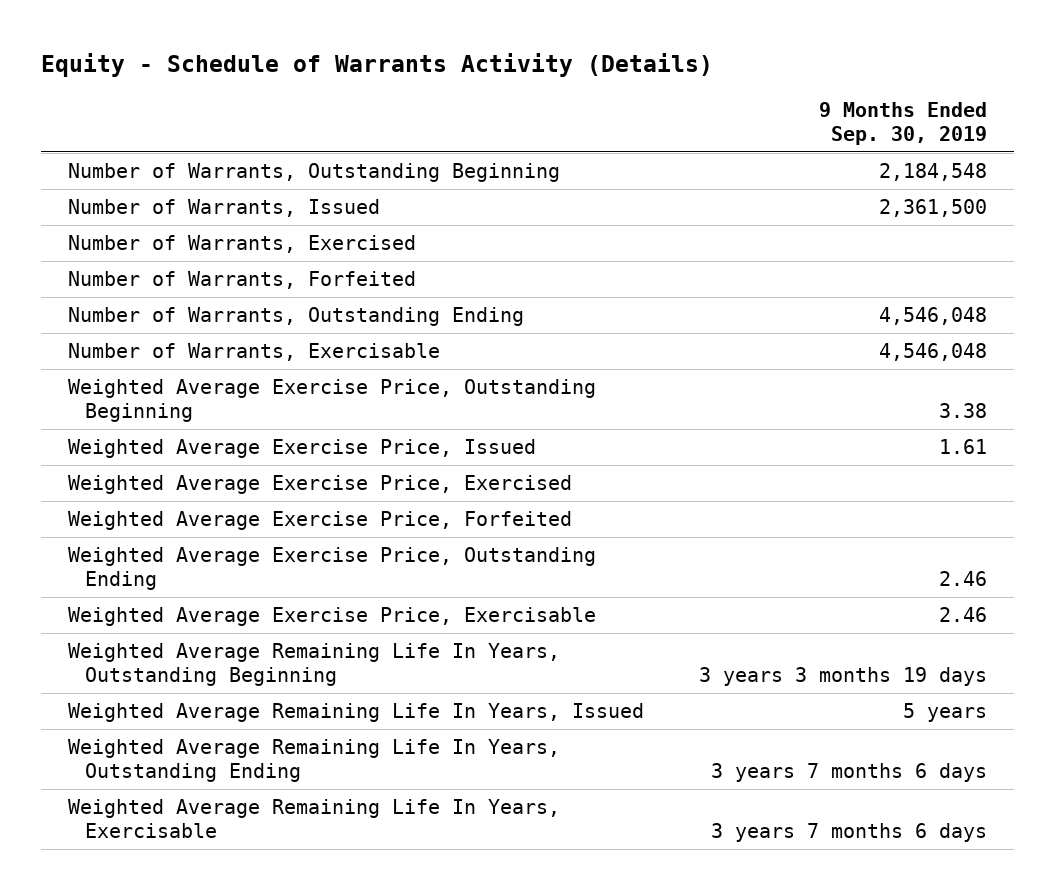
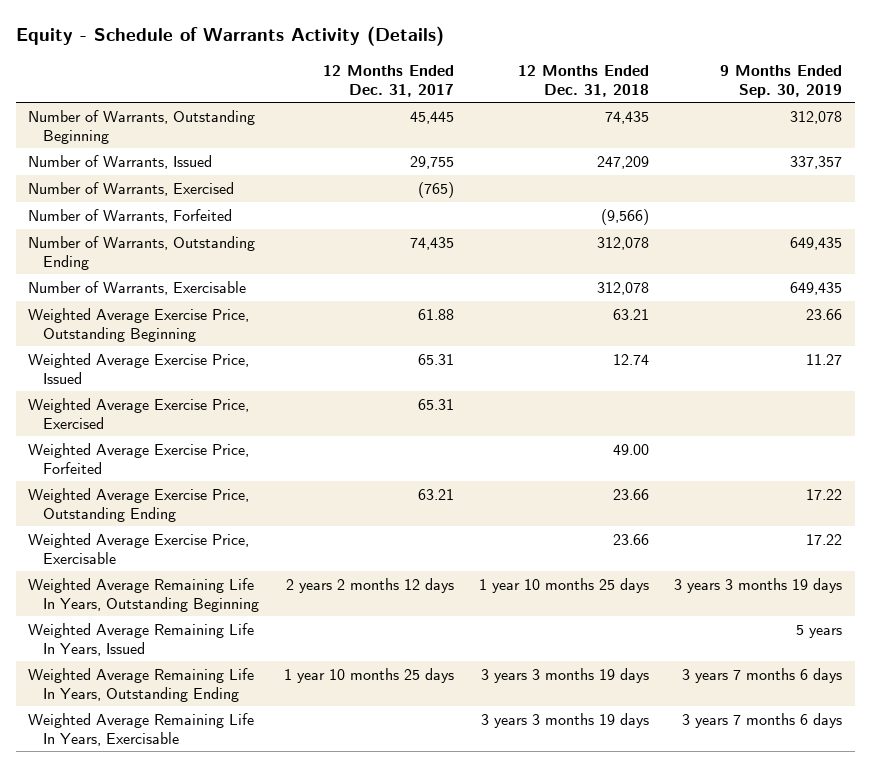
- | 9 Months Ended Sep. 30, 2019
+ | 12 Months Ended Dec. 31, 2017 | 12 Months Ended Dec. 31, 2018 | 9 Months Ended Sep. 30, 2019
- Number of Warrants, Outstanding Beginning | 2,184,548
- Number of Warrants, Issued | 2,361,500
+ Number of Warrants, Outstanding Beginning | 45,445 | 74,435 | 312,078
+ Number of Warrants, Issued | 29,755 | 247,209 | 337,357
- Number of Warrants, Outstanding Ending | 4,546,048
- Number of Warrants, Exercisable | 4,546,048
- Weighted Average Exercise Price, Outstanding Beginning | 3.38
- Weighted Average Exercise Price, Issued | 1.61
+ Number of Warrants, Outstanding Ending | 74,435 | 312,078 | 649,435
+ Number of Warrants, Exercisable | | 312,078 | 649,435
+ Weighted Average Exercise Price, Outstanding Beginning | 61.88 | 63.21 | 23.66
+ Weighted Average Exercise Price, Issued | 65.31 | 12.74 | 11.27
- Weighted Average Exercise Price, Outstanding Ending | 2.46
- Weighted Average Exercise Price, Exercisable | 2.46
+ Weighted Average Exercise Price, Outstanding Ending | 63.21 | 23.66 | 17.22
+ Weighted Average Exercise Price, Exercisable | | 23.66 | 17.22

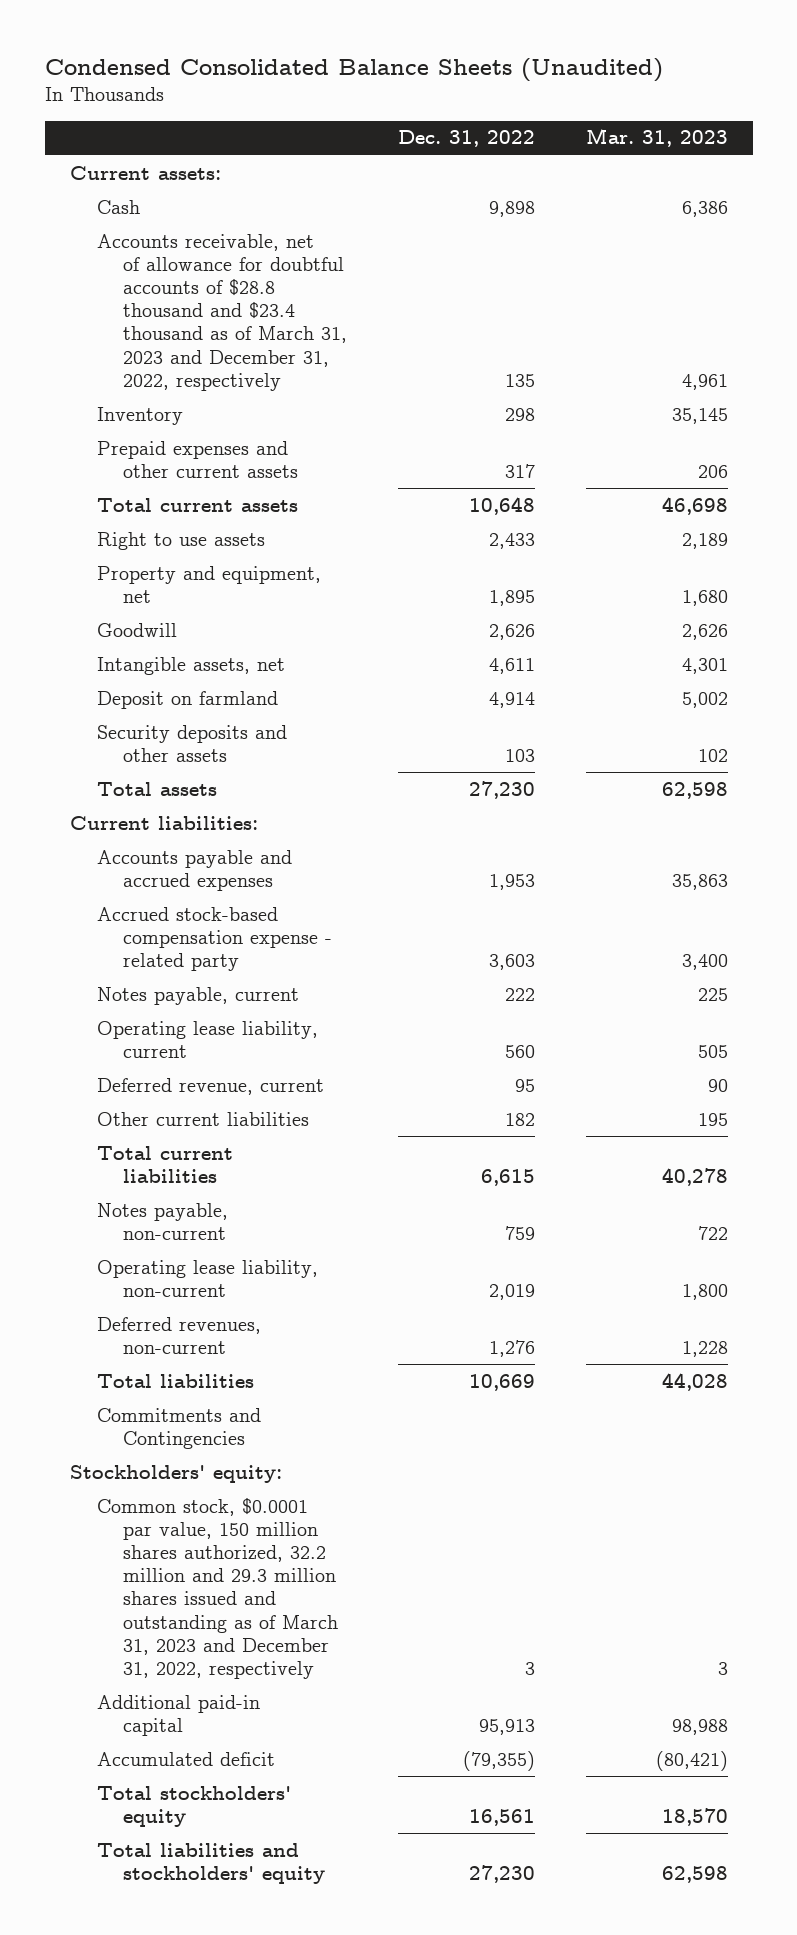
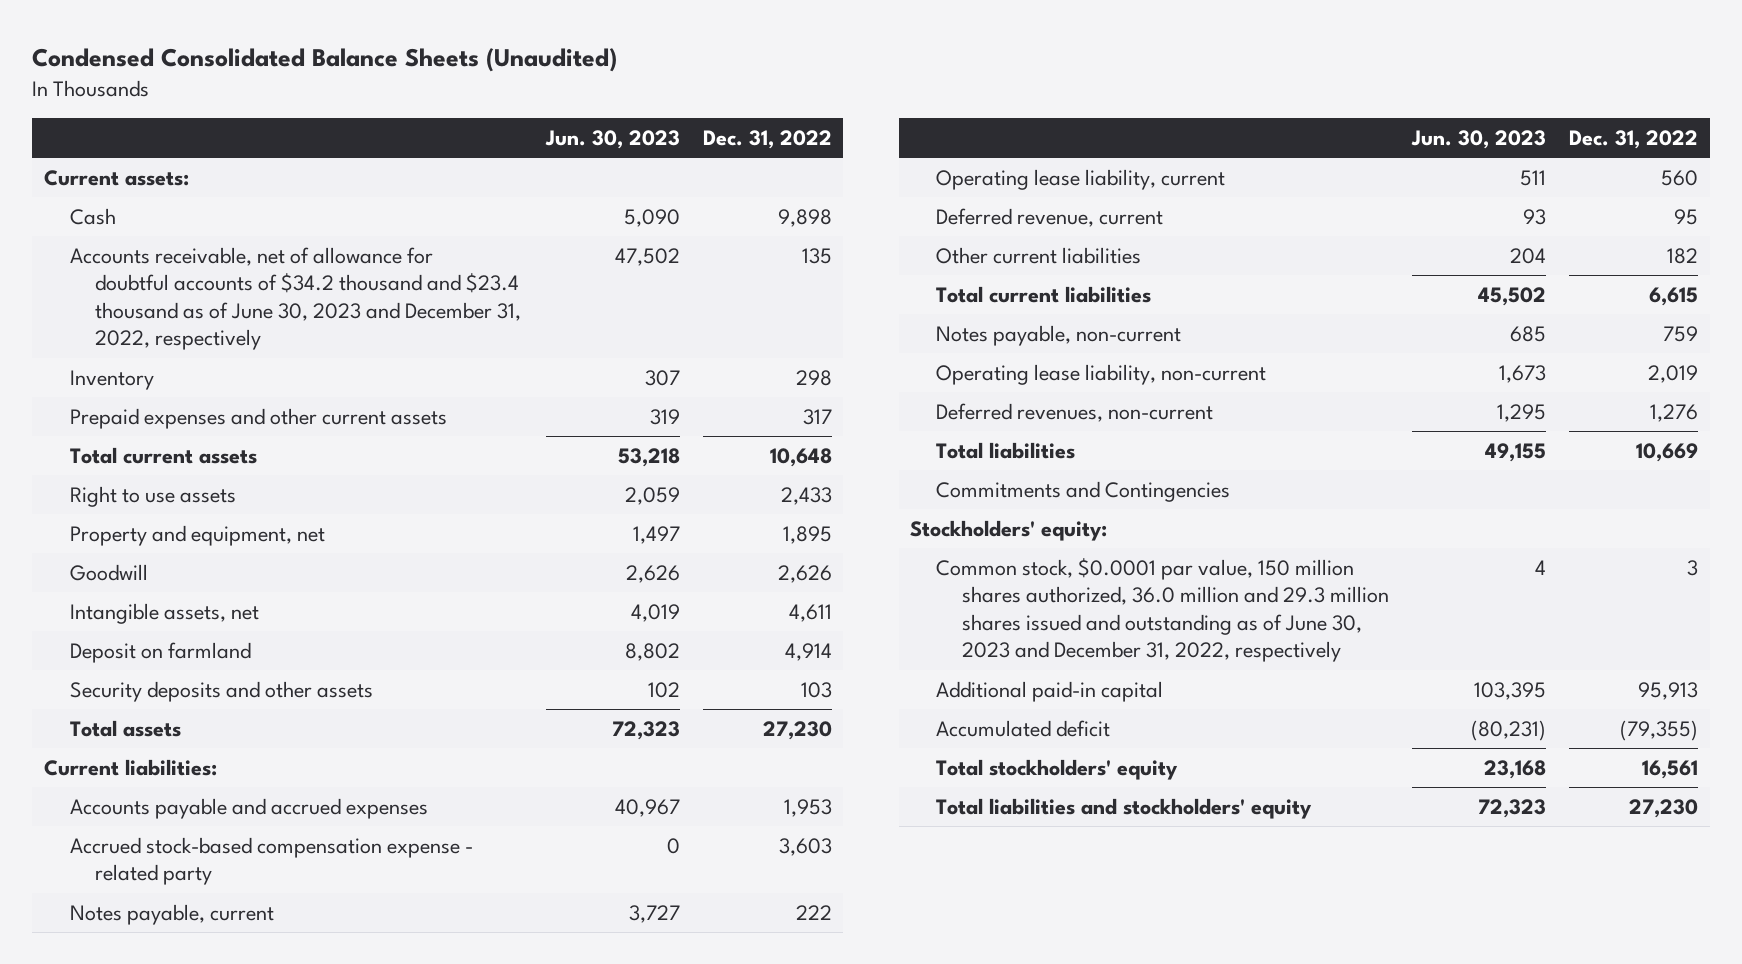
- | Dec. 31, 2022 | Mar. 31, 2023
+ | Jun. 30, 2023 | Dec. 31, 2022
- Accounts receivable, net of allowance for doubtful accounts of $28.8 thousand and $23.4 thousand as of March 31, 2023 and December 31, 2022, respectively | 135 | 4,961
+ Accounts receivable, net of allowance for doubtful accounts of $34.2 thousand and $23.4 thousand as of June 30, 2023 and December 31, 2022, respectively | 47,502 | 135
- Common stock, $0.0001 par value, 150 million shares authorized, 32.2 million and 29.3 million shares issued and outstanding as of March 31, 2023 and December 31, 2022, respectively | 3 | 3
+ Common stock, $0.0001 par value, 150 million shares authorized, 36.0 million and 29.3 million shares issued and outstanding as of June 30, 2023 and December 31, 2022, respectively | 4 | 3

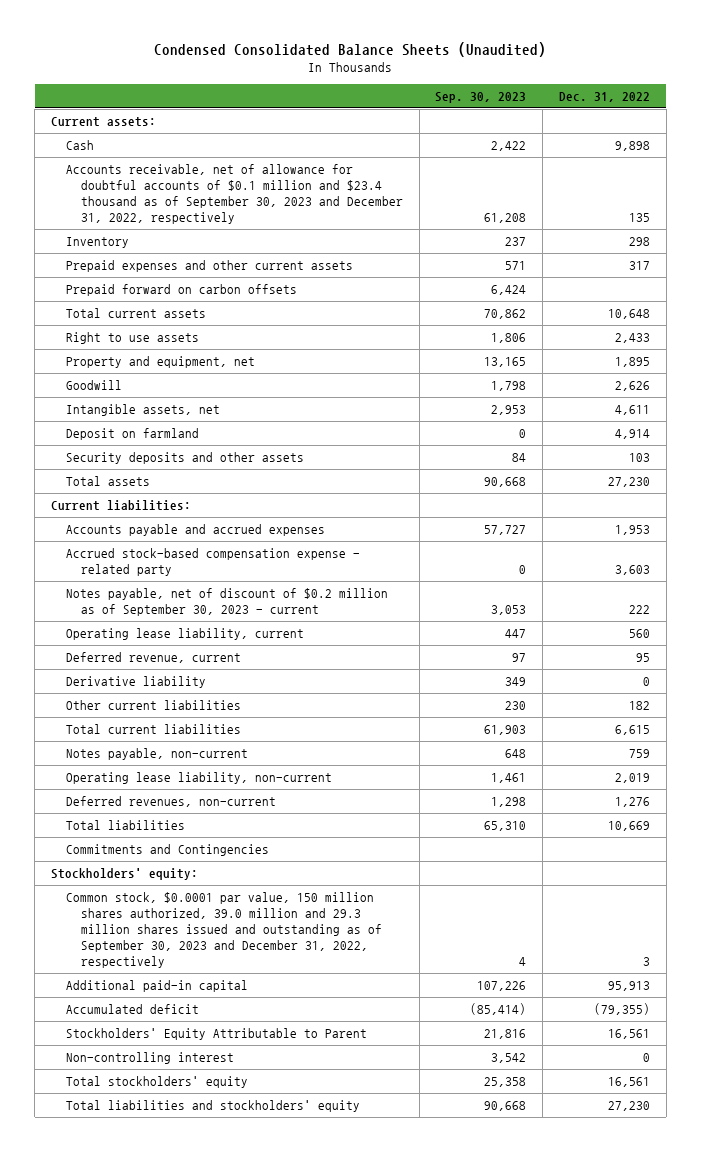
- | Jun. 30, 2023 | Dec. 31, 2022
+ | Sep. 30, 2023 | Dec. 31, 2022
- Accounts receivable, net of allowance for doubtful accounts of $34.2 thousand and $23.4 thousand as of June 30, 2023 and December 31, 2022, respectively | 47,502 | 135
+ Accounts receivable, net of allowance for doubtful accounts of $0.1 million and $23.4 thousand as of September 30, 2023 and December 31, 2022, respectively | 61,208 | 135
+ Prepaid forward on carbon offsets | 6,424 |
- Notes payable, current | 3,727 | 222
+ Notes payable, net of discount of $0.2 million as of September 30, 2023 - current | 3,053 | 222
+ Derivative liability | 349 | 0
- Common stock, $0.0001 par value, 150 million shares authorized, 36.0 million and 29.3 million shares issued and outstanding as of June 30, 2023 and December 31, 2022, respectively | 4 | 3
+ Common stock, $0.0001 par value, 150 million shares authorized, 39.0 million and 29.3 million shares issued and outstanding as of September 30, 2023 and December 31, 2022, respectively | 4 | 3
+ Stockholders' Equity Attributable to Parent | 21,816 | 16,561
+ Non-controlling interest | 3,542 | 0

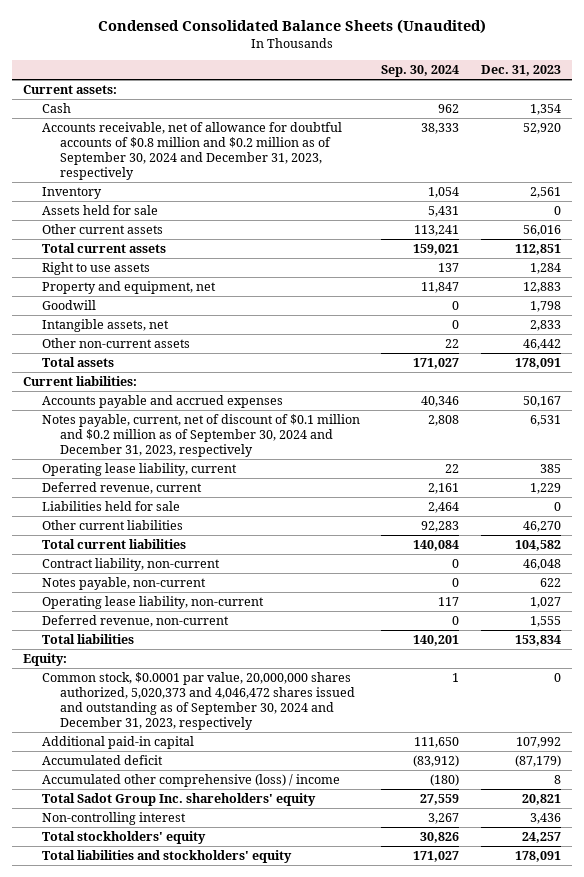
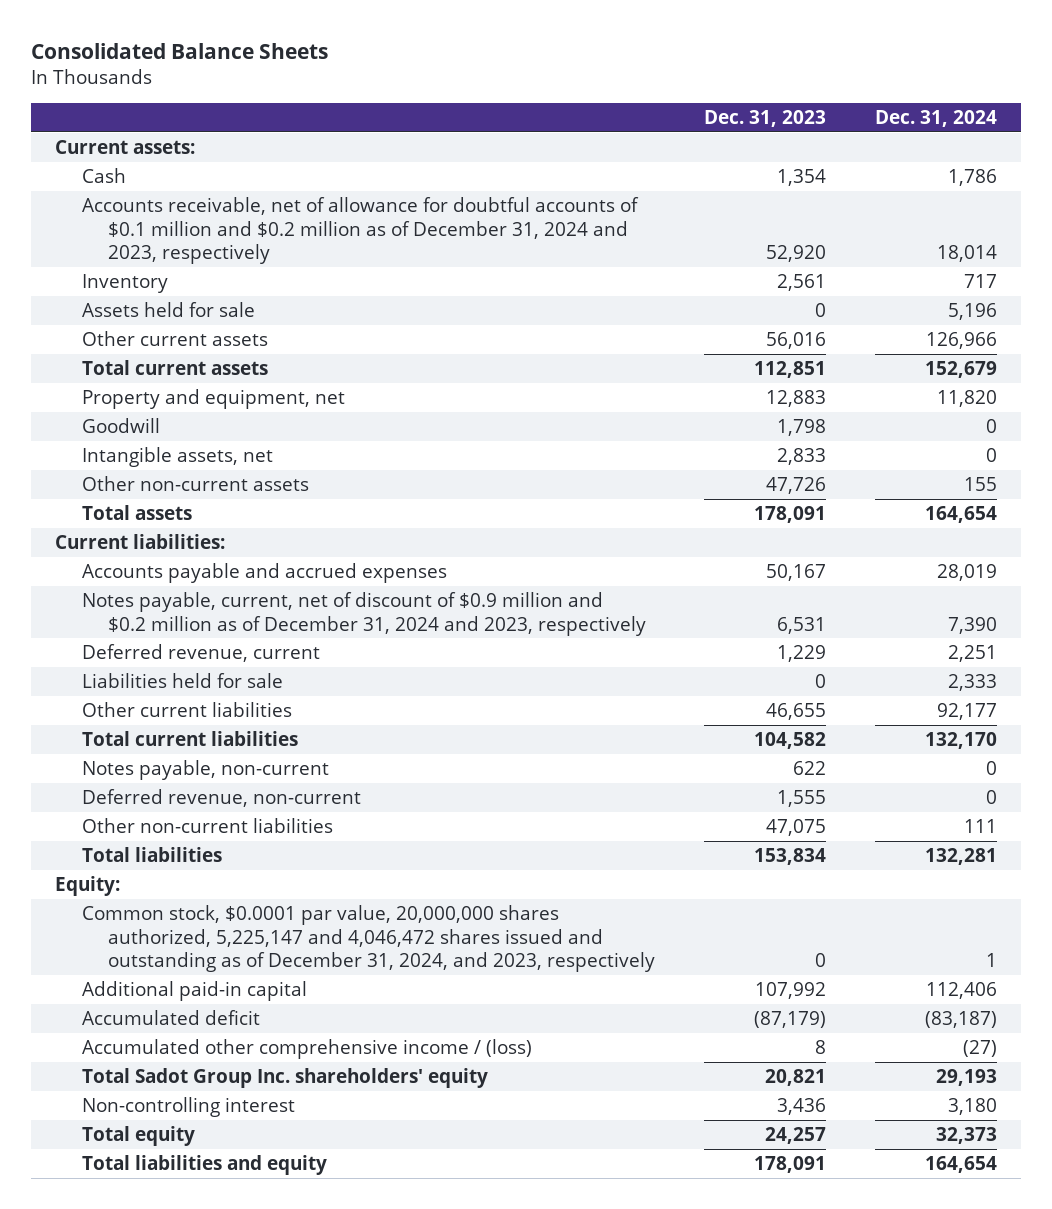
- Condensed Consolidated Balance Sheets (Unaudited)
+ Consolidated Balance Sheets
- | Sep. 30, 2024 | Dec. 31, 2023
+ | Dec. 31, 2023 | Dec. 31, 2024
- Accounts receivable, net of allowance for doubtful accounts of $0.8 million and $0.2 million as of September 30, 2024 and December 31, 2023, respectively | 38,333 | 52,920
+ Accounts receivable, net of allowance for doubtful accounts of $0.1 million and $0.2 million as of December 31, 2024 and 2023, respectively | 52,920 | 18,014
- Right to use assets | 137 | 1,284
- Other non-current assets | 22 | 46,442
+ Other non-current assets | 47,726 | 155
- Notes payable, current, net of discount of $0.1 million and $0.2 million as of September 30, 2024 and December 31, 2023, respectively | 2,808 | 6,531
- Operating lease liability, current | 22 | 385
+ Notes payable, current, net of discount of $0.9 million and $0.2 million as of December 31, 2024 and 2023, respectively | 6,531 | 7,390
- Other current liabilities | 92,283 | 46,270
+ Other current liabilities | 46,655 | 92,177
- Contract liability, non-current | 0 | 46,048
- Operating lease liability, non-current | 117 | 1,027
+ Other non-current liabilities | 47,075 | 111
- Common stock, $0.0001 par value, 20,000,000 shares authorized, 5,020,373 and 4,046,472 shares issued and outstanding as of September 30, 2024 and December 31, 2023, respectively | 1 | 0
+ Common stock, $0.0001 par value, 20,000,000 shares authorized, 5,225,147 and 4,046,472 shares issued and outstanding as of December 31, 2024, and 2023, respectively | 0 | 1
- Accumulated other comprehensive (loss) / income | (180) | 8
+ Accumulated other comprehensive income / (loss) | 8 | (27)
- Total stockholders' equity | 30,826 | 24,257
- Total liabilities and stockholders' equity | 171,027 | 178,091
+ Total equity | 24,257 | 32,373
+ Total liabilities and equity | 178,091 | 164,654

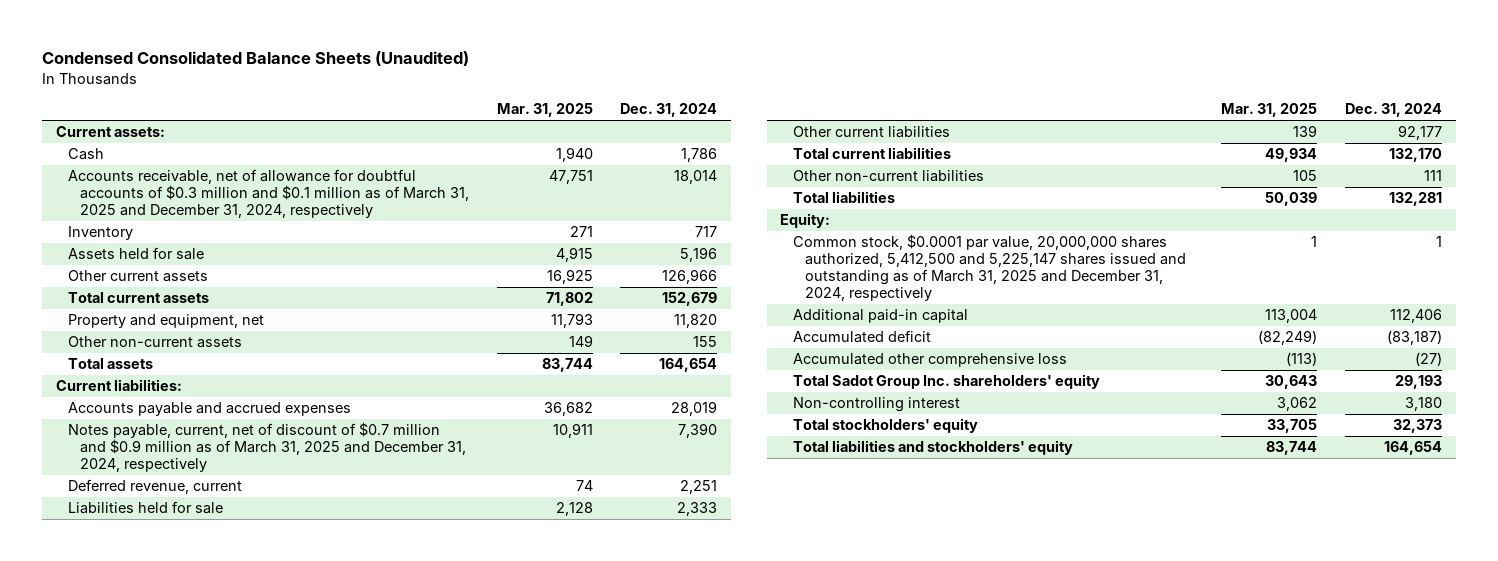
- Consolidated Balance Sheets
+ Condensed Consolidated Balance Sheets (Unaudited)
- | Dec. 31, 2023 | Dec. 31, 2024
+ | Mar. 31, 2025 | Dec. 31, 2024
- Accounts receivable, net of allowance for doubtful accounts of $0.1 million and $0.2 million as of December 31, 2024 and 2023, respectively | 52,920 | 18,014
+ Accounts receivable, net of allowance for doubtful accounts of $0.3 million and $0.1 million as of March 31, 2025 and December 31, 2024, respectively | 47,751 | 18,014
- Goodwill | 1,798 | 0
- Intangible assets, net | 2,833 | 0
- Notes payable, current, net of discount of $0.9 million and $0.2 million as of December 31, 2024 and 2023, respectively | 6,531 | 7,390
+ Notes payable, current, net of discount of $0.7 million and $0.9 million as of March 31, 2025 and December 31, 2024, respectively | 10,911 | 7,390
- Notes payable, non-current | 622 | 0
- Deferred revenue, non-current | 1,555 | 0
- Common stock, $0.0001 par value, 20,000,000 shares authorized, 5,225,147 and 4,046,472 shares issued and outstanding as of December 31, 2024, and 2023, respectively | 0 | 1
+ Common stock, $0.0001 par value, 20,000,000 shares authorized, 5,412,500 and 5,225,147 shares issued and outstanding as of March 31, 2025 and December 31, 2024, respectively | 1 | 1
- Accumulated other comprehensive income / (loss) | 8 | (27)
+ Accumulated other comprehensive loss | (113) | (27)
- Total equity | 24,257 | 32,373
- Total liabilities and equity | 178,091 | 164,654
+ Total stockholders' equity | 33,705 | 32,373
+ Total liabilities and stockholders' equity | 83,744 | 164,654

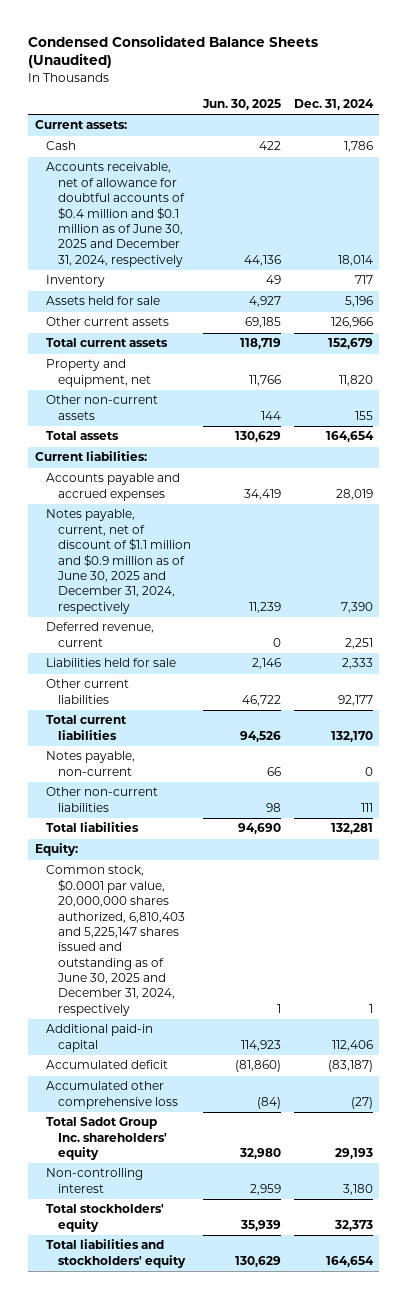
- | Mar. 31, 2025 | Dec. 31, 2024
+ | Jun. 30, 2025 | Dec. 31, 2024
- Accounts receivable, net of allowance for doubtful accounts of $0.3 million and $0.1 million as of March 31, 2025 and December 31, 2024, respectively | 47,751 | 18,014
+ Accounts receivable, net of allowance for doubtful accounts of $0.4 million and $0.1 million as of June 30, 2025 and December 31, 2024, respectively | 44,136 | 18,014
- Notes payable, current, net of discount of $0.7 million and $0.9 million as of March 31, 2025 and December 31, 2024, respectively | 10,911 | 7,390
+ Notes payable, current, net of discount of $1.1 million and $0.9 million as of June 30, 2025 and December 31, 2024, respectively | 11,239 | 7,390
+ Notes payable, non-current | 66 | 0
- Common stock, $0.0001 par value, 20,000,000 shares authorized, 5,412,500 and 5,225,147 shares issued and outstanding as of March 31, 2025 and December 31, 2024, respectively | 1 | 1
+ Common stock, $0.0001 par value, 20,000,000 shares authorized, 6,810,403 and 5,225,147 shares issued and outstanding as of June 30, 2025 and December 31, 2024, respectively | 1 | 1

